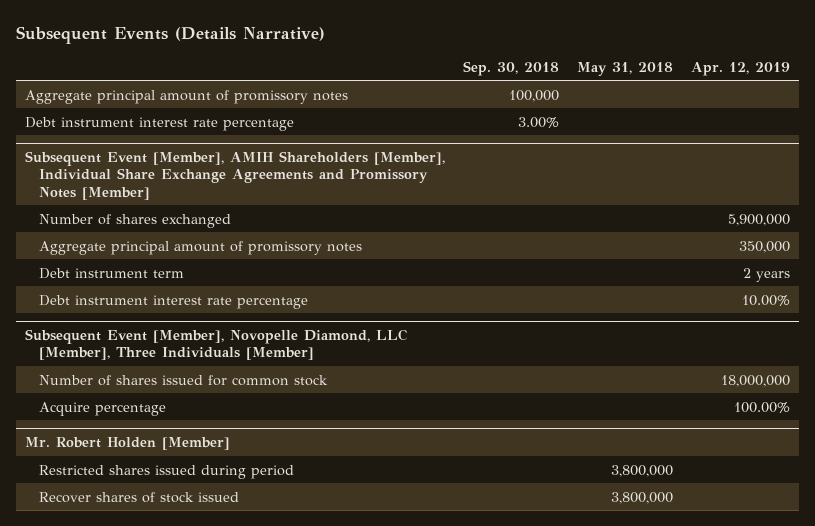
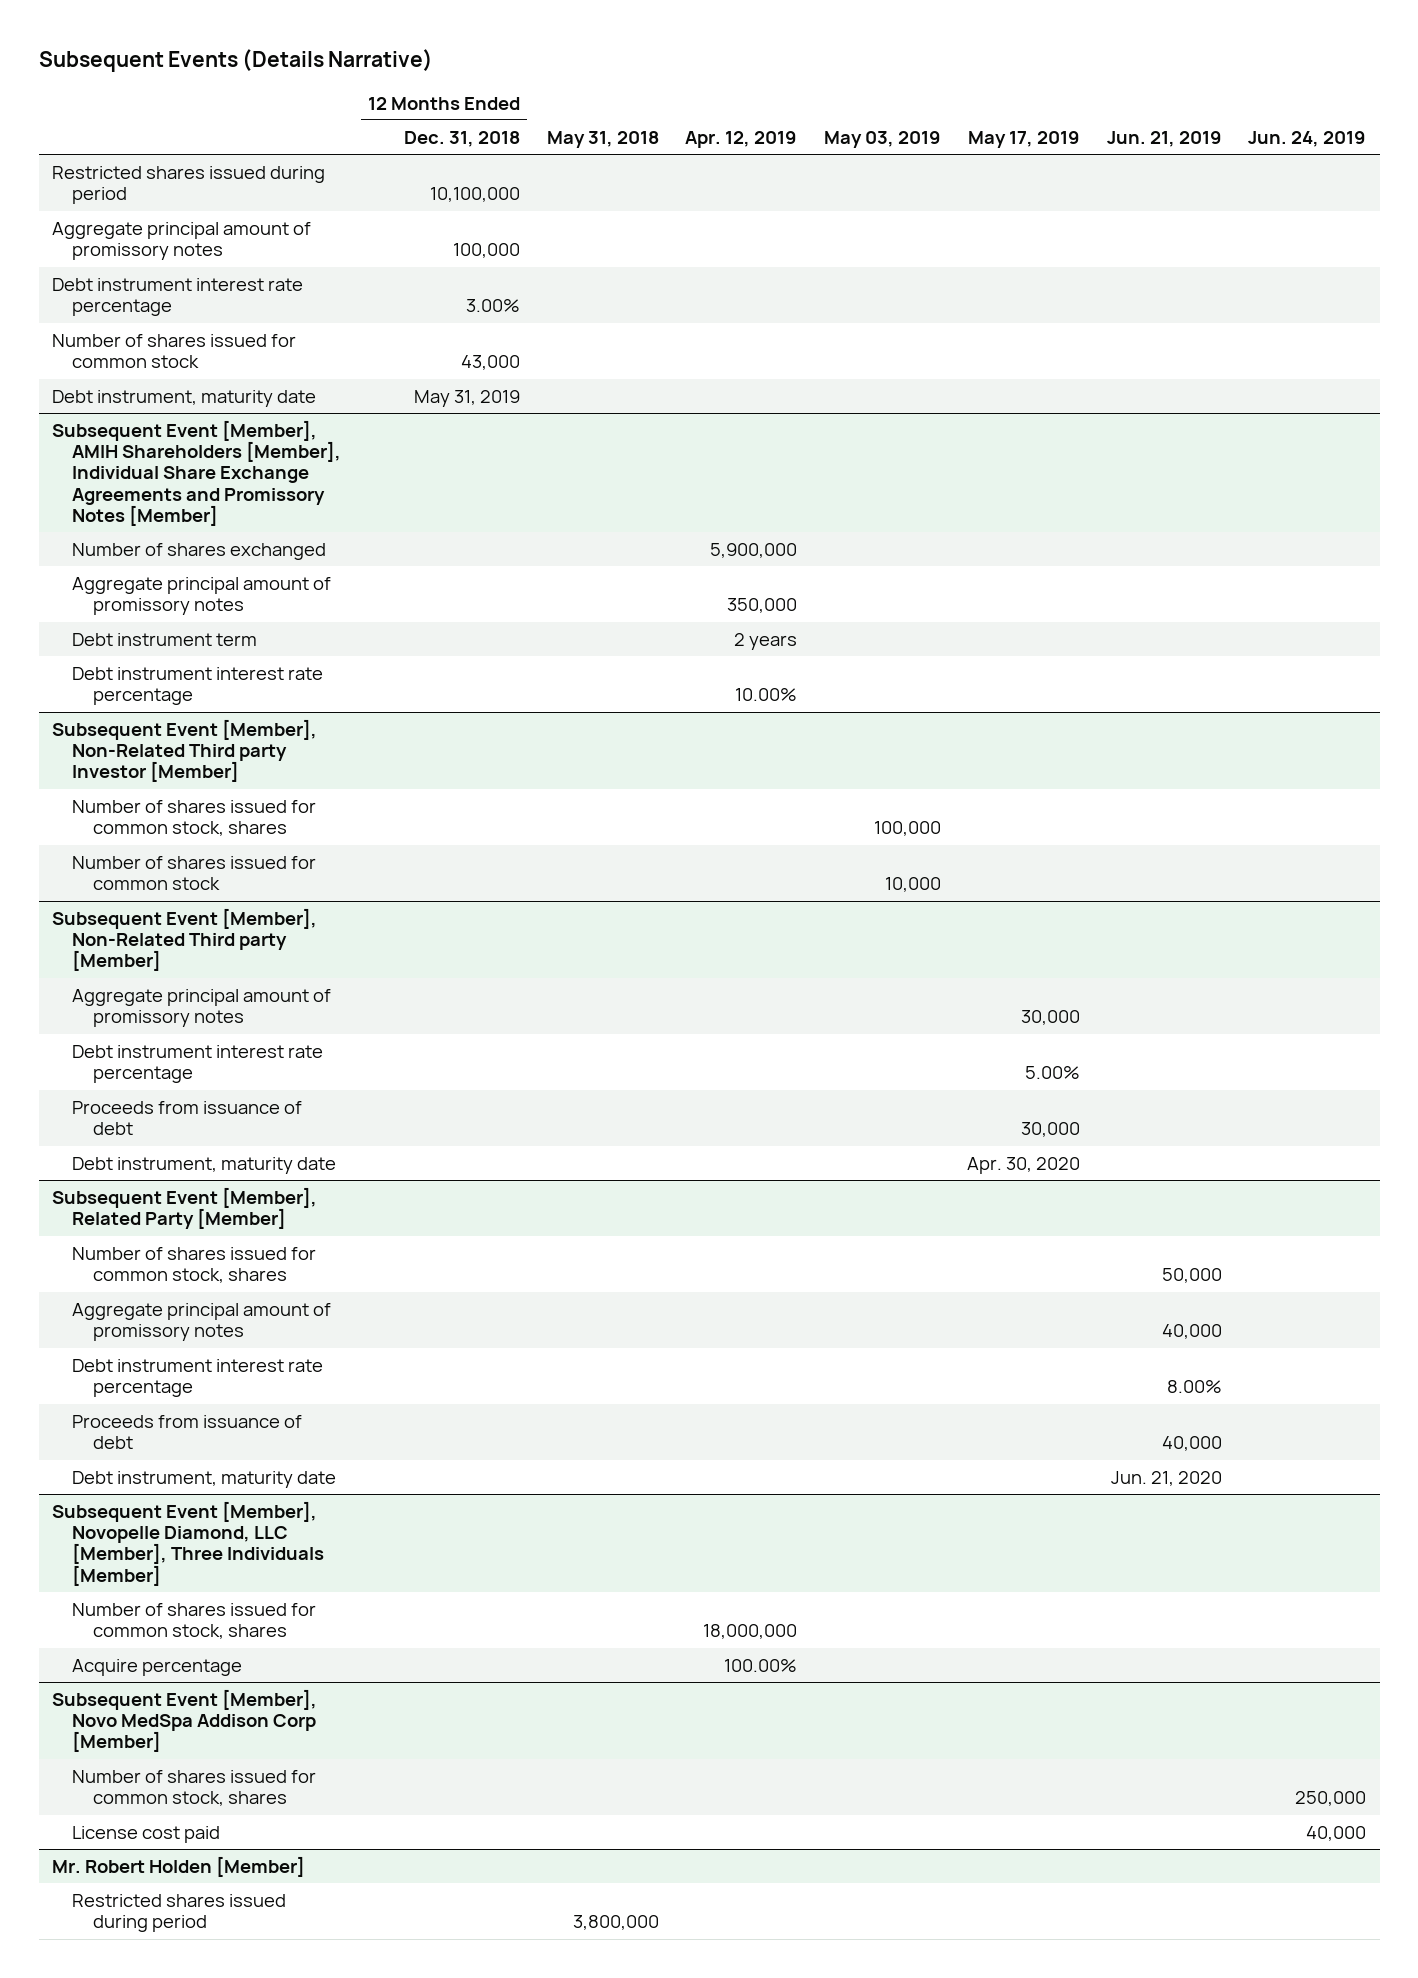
- | Sep. 30, 2018 | May 31, 2018 | Apr. 12, 2019
+ | 12 Months Ended Dec. 31, 2018 | May 31, 2018 | Apr. 12, 2019 | May 03, 2019 | May 17, 2019 | Jun. 21, 2019 | Jun. 24, 2019
+ Restricted shares issued during period | 10,100,000 | | | | | |
+ Number of shares issued for common stock | 43,000 | | | | | |
+ Debt instrument, maturity date | May 31, 2019 | | | | | |
+ Subsequent Event [Member], Non-Related Third party Investor [Member]
+ Number of shares issued for common stock, shares | | | | 100,000 | | |
+ Number of shares issued for common stock | | | | 10,000 | | |
+ Subsequent Event [Member], Non-Related Third party [Member]
+ Aggregate principal amount of promissory notes | | | | | 30,000 | |
+ Debt instrument interest rate percentage | | | | | 5.00% | |
+ Proceeds from issuance of debt | | | | | 30,000 | |
+ Debt instrument, maturity date | | | | | Apr. 30, 2020 | |
+ Subsequent Event [Member], Related Party [Member]
+ Number of shares issued for common stock, shares | | | | | | 50,000 |
+ Aggregate principal amount of promissory notes | | | | | | 40,000 |
+ Debt instrument interest rate percentage | | | | | | 8.00% |
+ Proceeds from issuance of debt | | | | | | 40,000 |
+ Debt instrument, maturity date | | | | | | Jun. 21, 2020 |
@ Subsequent Event [Member], Novopelle Diamond, LLC [Member], Three Individuals [Member]
- Number of shares issued for common stock | | | 18,000,000
+ Number of shares issued for common stock, shares | | | 18,000,000 | | | |
+ Subsequent Event [Member], Novo MedSpa Addison Corp [Member]
+ Number of shares issued for common stock, shares | | | | | | | 250,000
+ License cost paid | | | | | | | 40,000
@ Mr. Robert Holden [Member]
- Recover shares of stock issued | | 3,800,000 |

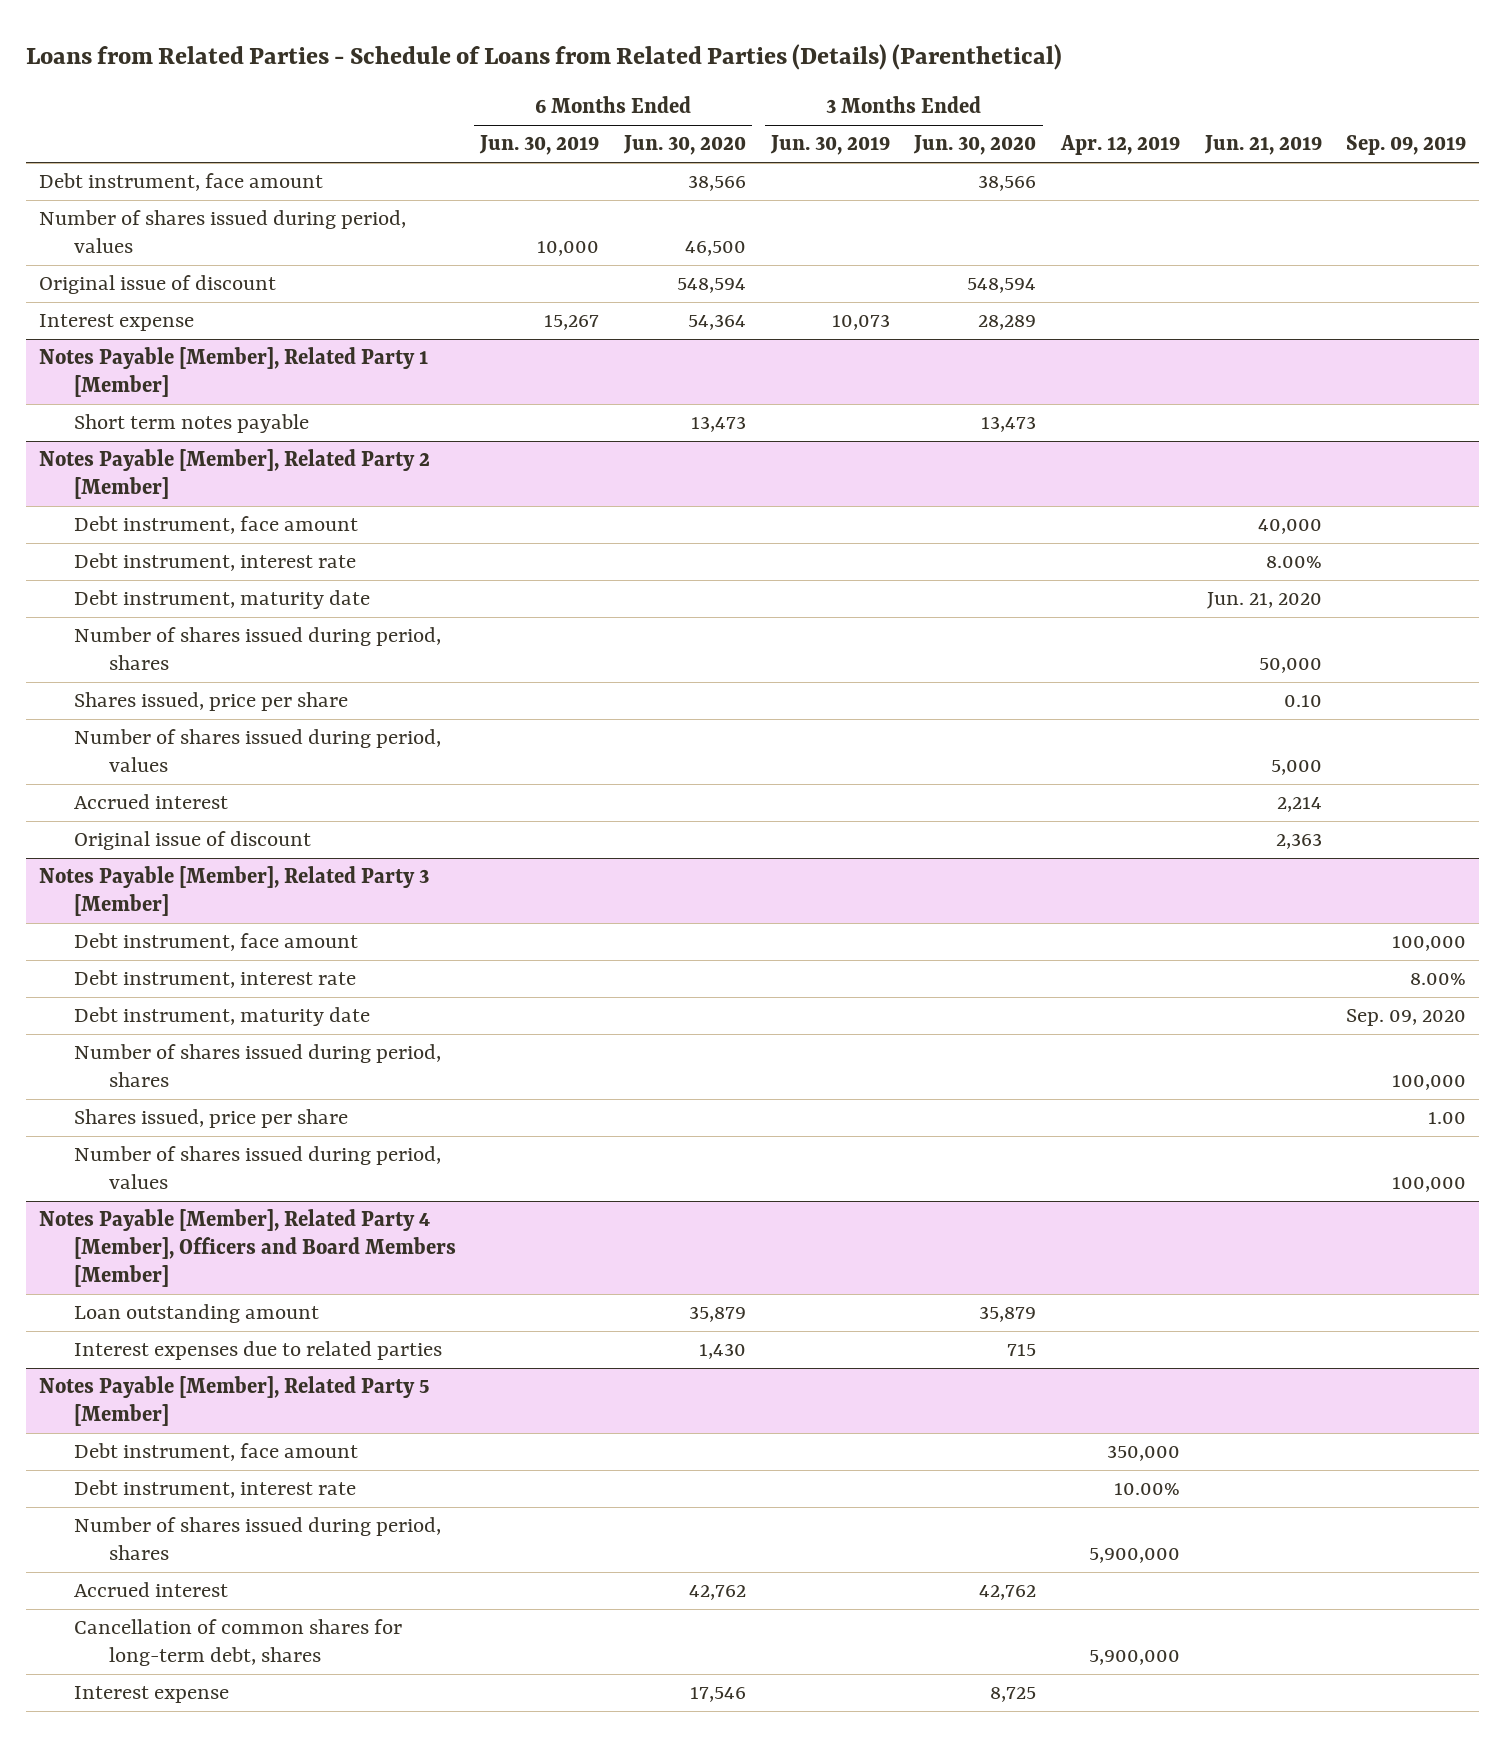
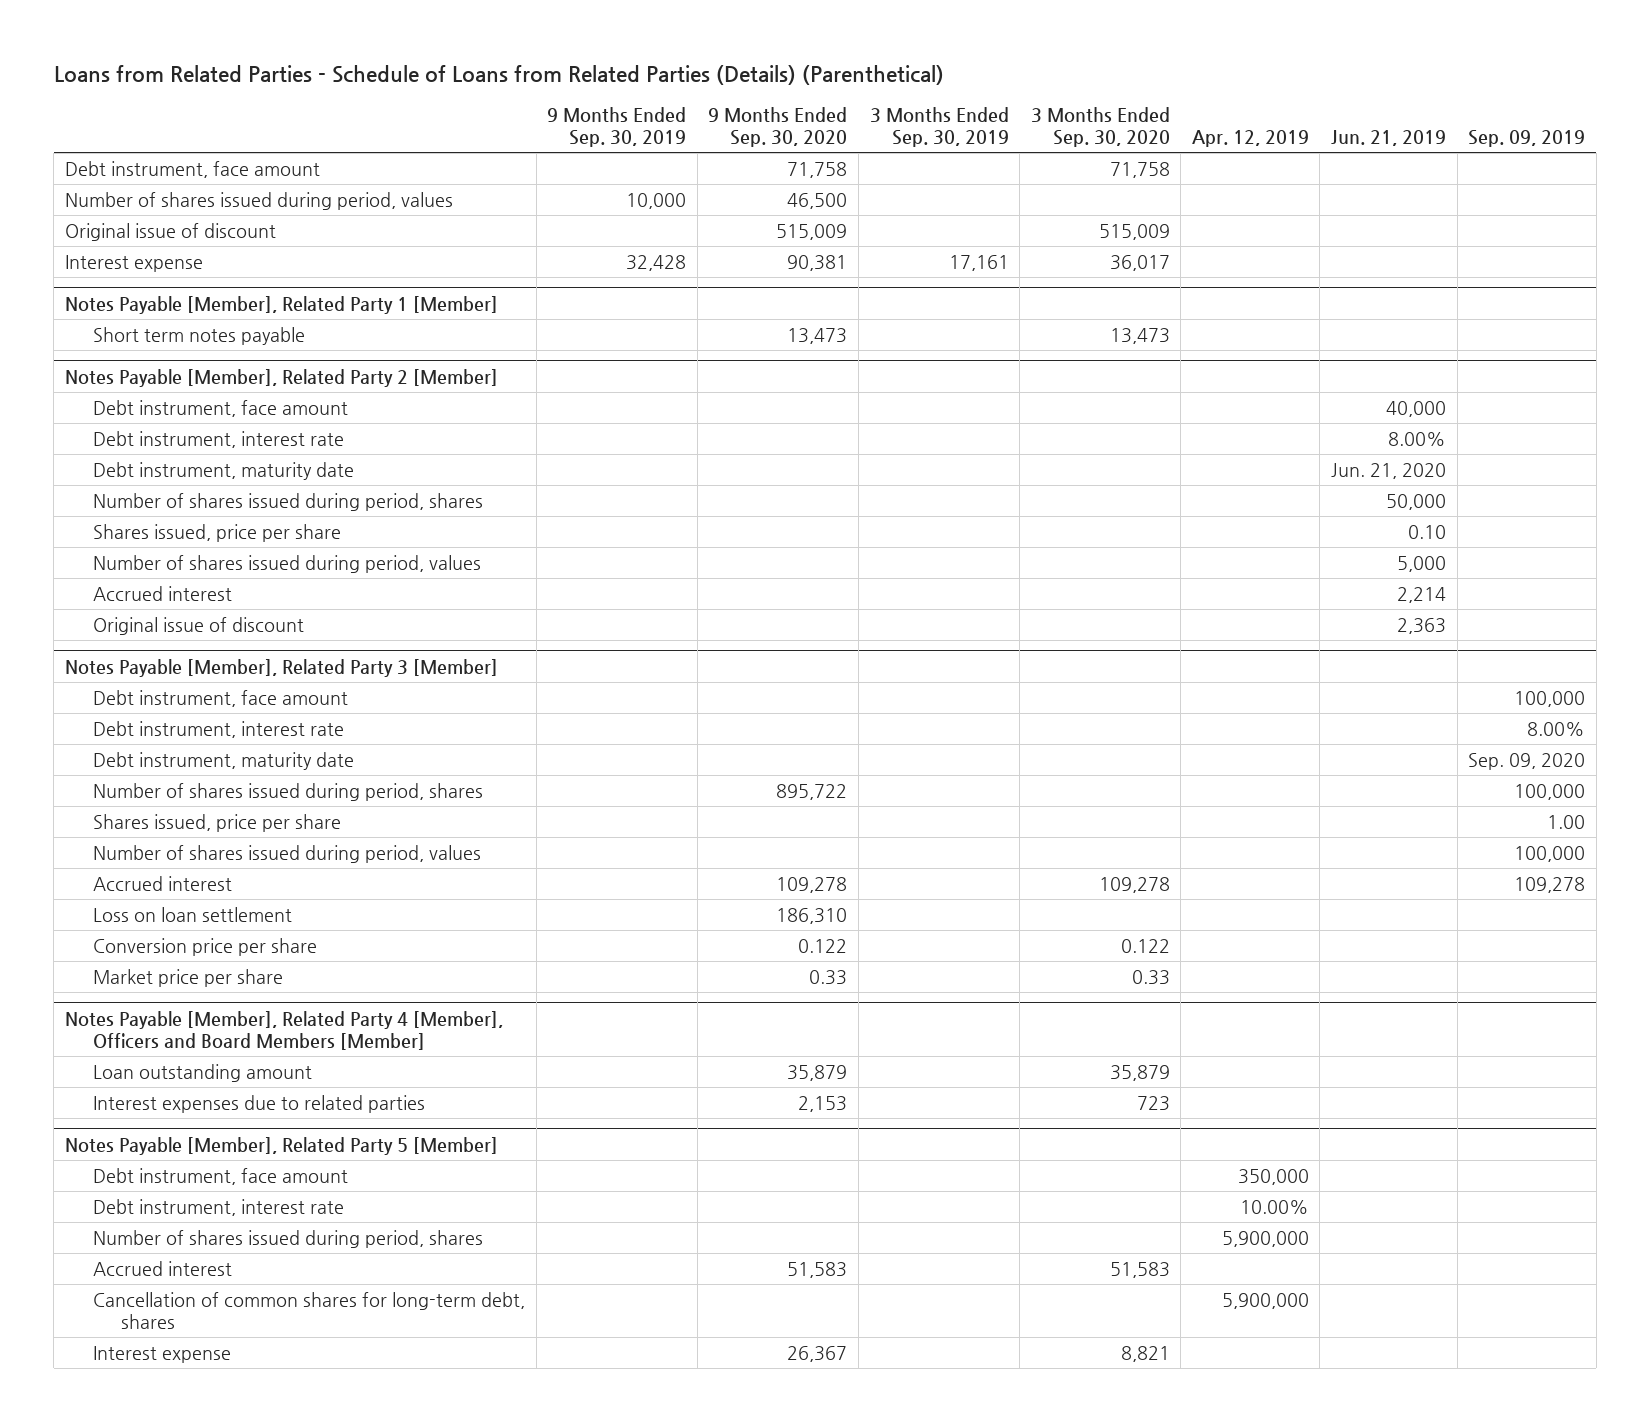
- | 6 Months Ended Jun. 30, 2019 | 6 Months Ended Jun. 30, 2020 | 3 Months Ended Jun. 30, 2019 | 3 Months Ended Jun. 30, 2020 | Apr. 12, 2019 | Jun. 21, 2019 | Sep. 09, 2019
+ | 9 Months Ended Sep. 30, 2019 | 9 Months Ended Sep. 30, 2020 | 3 Months Ended Sep. 30, 2019 | 3 Months Ended Sep. 30, 2020 | Apr. 12, 2019 | Jun. 21, 2019 | Sep. 09, 2019
@ Notes Payable [Member], Related Party 3 [Member]
+ Accrued interest | | 109,278 | | 109,278 | | | 109,278
+ Loss on loan settlement | | 186,310 | | | | |
+ Conversion price per share | | 0.122 | | 0.122 | | |
+ Market price per share | | 0.33 | | 0.33 | | |

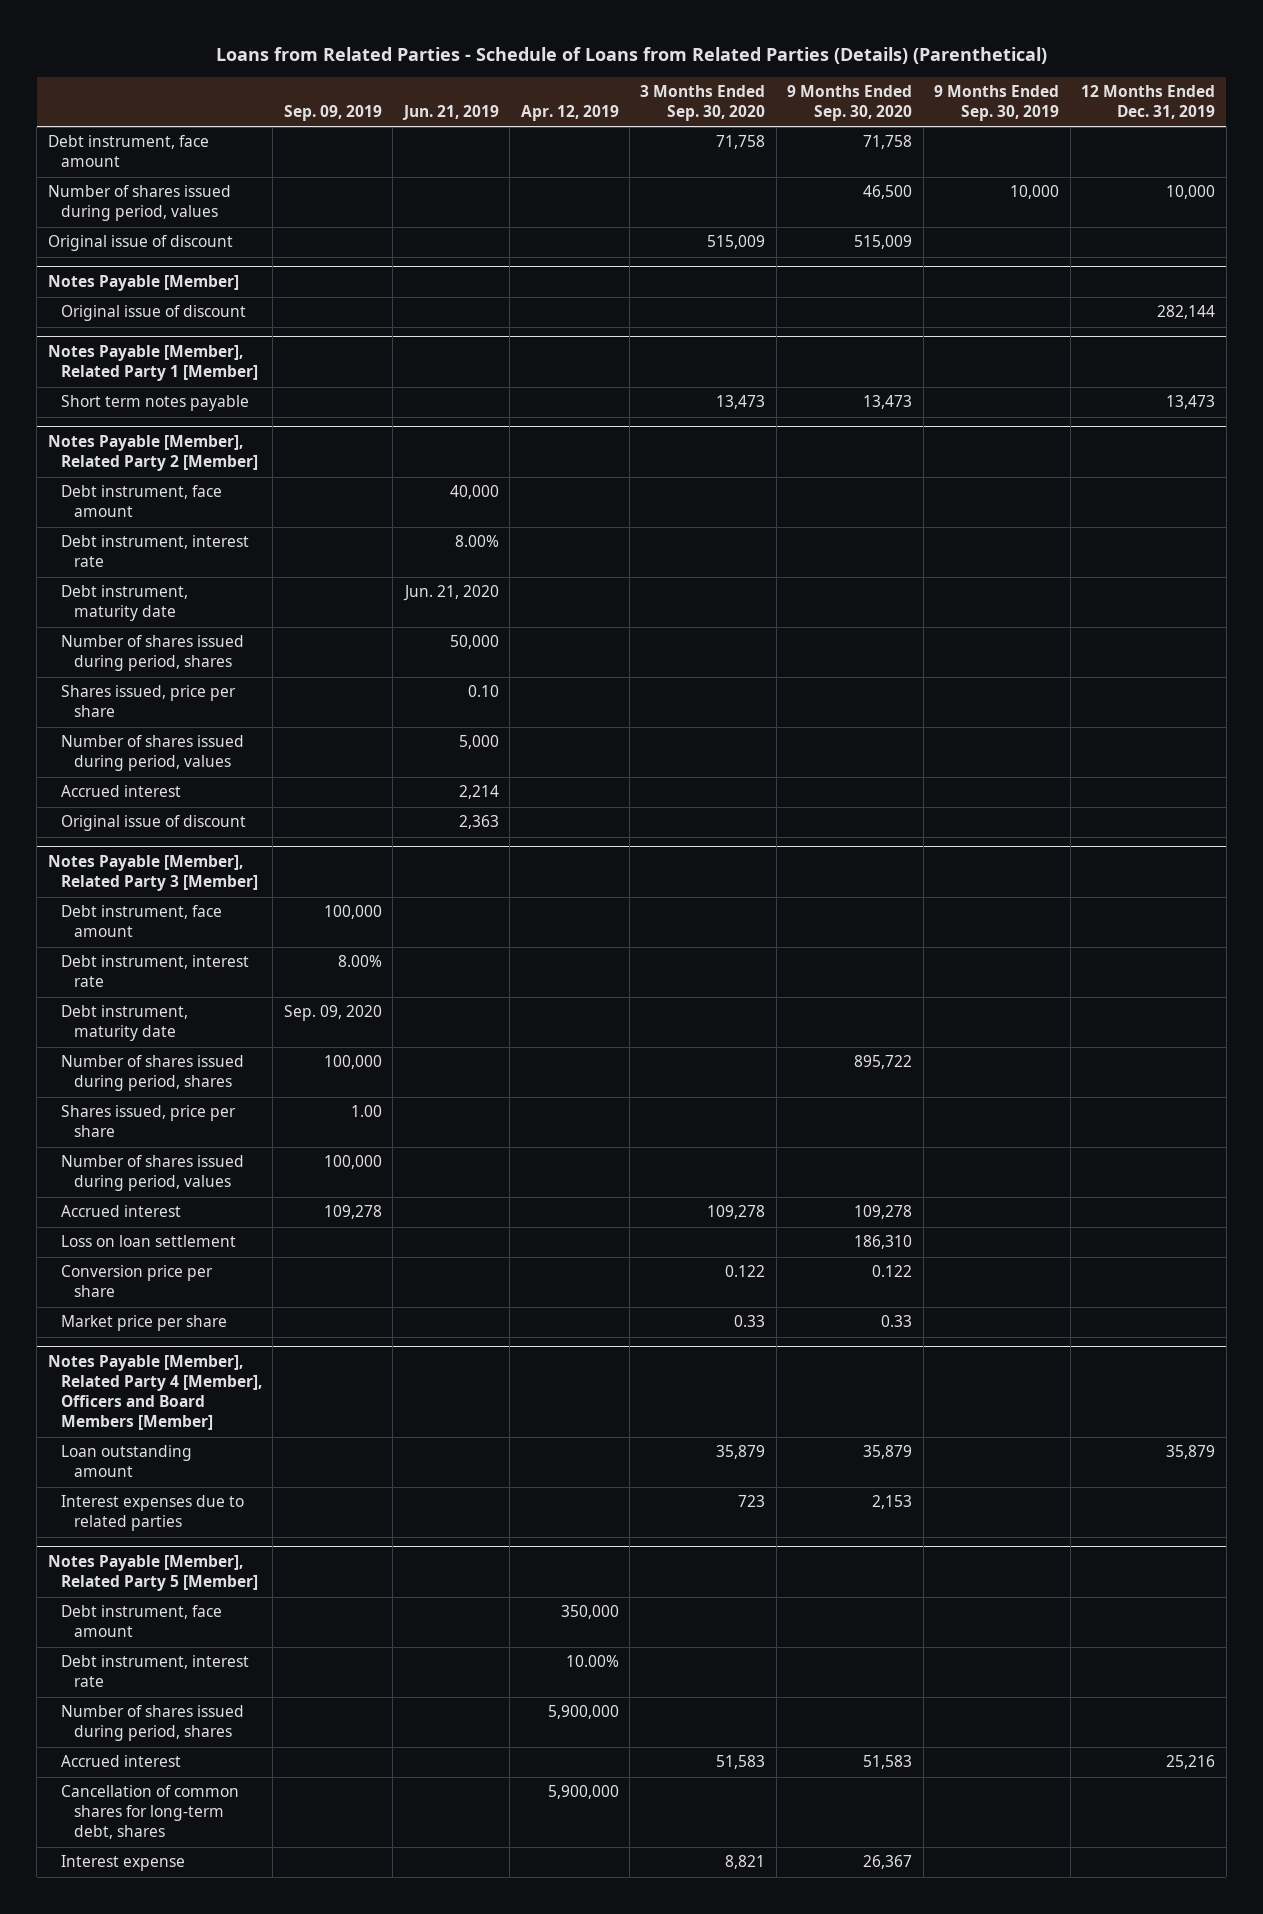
- | 9 Months Ended Sep. 30, 2019 | 9 Months Ended Sep. 30, 2020 | 3 Months Ended Sep. 30, 2019 | 3 Months Ended Sep. 30, 2020 | Apr. 12, 2019 | Jun. 21, 2019 | Sep. 09, 2019
+ | Sep. 09, 2019 | Jun. 21, 2019 | Apr. 12, 2019 | 3 Months Ended Sep. 30, 2020 | 9 Months Ended Sep. 30, 2020 | 9 Months Ended Sep. 30, 2019 | 12 Months Ended Dec. 31, 2019
- Interest expense | 32,428 | 90,381 | 17,161 | 36,017 | | |
+ Notes Payable [Member]
+ Original issue of discount | | | | | | | 282,144

